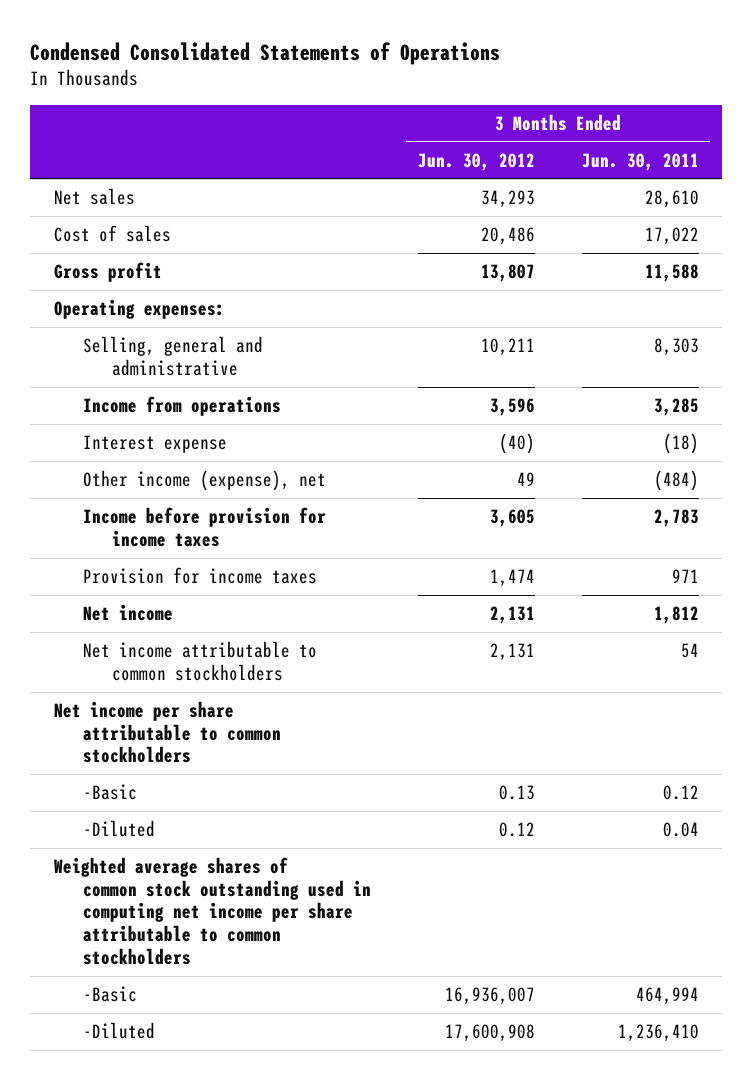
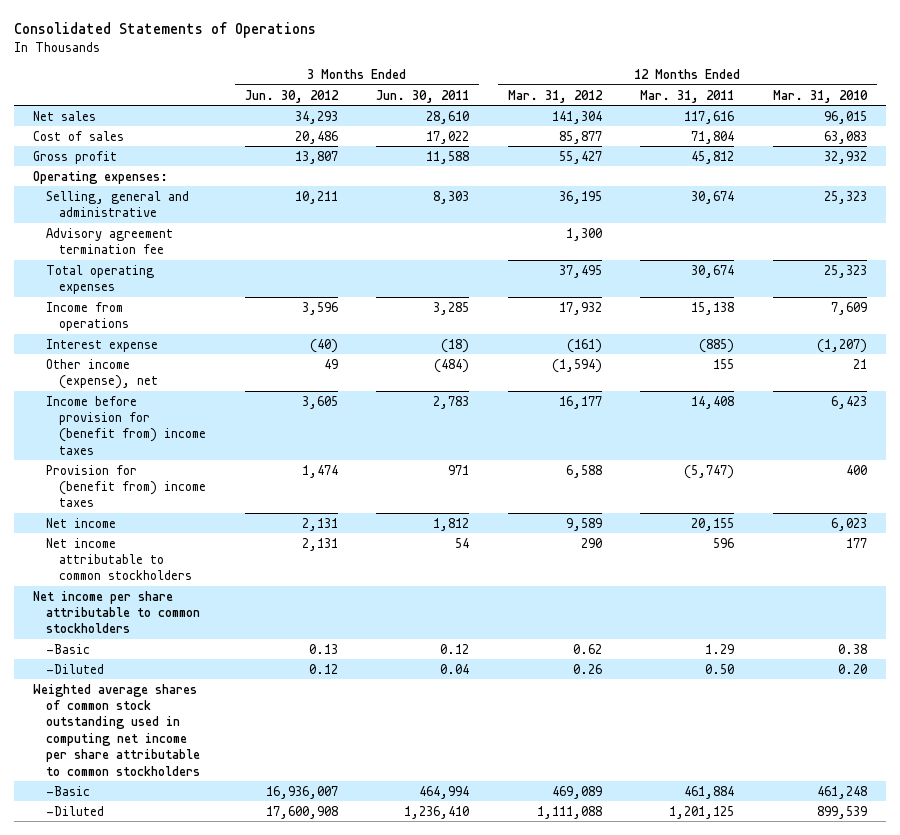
- Condensed Consolidated Statements of Operations
+ Consolidated Statements of Operations
- | 3 Months Ended Jun. 30, 2012 | 3 Months Ended Jun. 30, 2011
+ | 3 Months Ended Jun. 30, 2012 | 3 Months Ended Jun. 30, 2011 | 12 Months Ended Mar. 31, 2012 | 12 Months Ended Mar. 31, 2011 | 12 Months Ended Mar. 31, 2010
+ Advisory agreement termination fee | | | 1,300 | |
+ Total operating expenses | | | 37,495 | 30,674 | 25,323
- Income before provision for income taxes | 3,605 | 2,783
- Provision for income taxes | 1,474 | 971
+ Income before provision for (benefit from) income taxes | 3,605 | 2,783 | 16,177 | 14,408 | 6,423
+ Provision for (benefit from) income taxes | 1,474 | 971 | 6,588 | (5,747) | 400

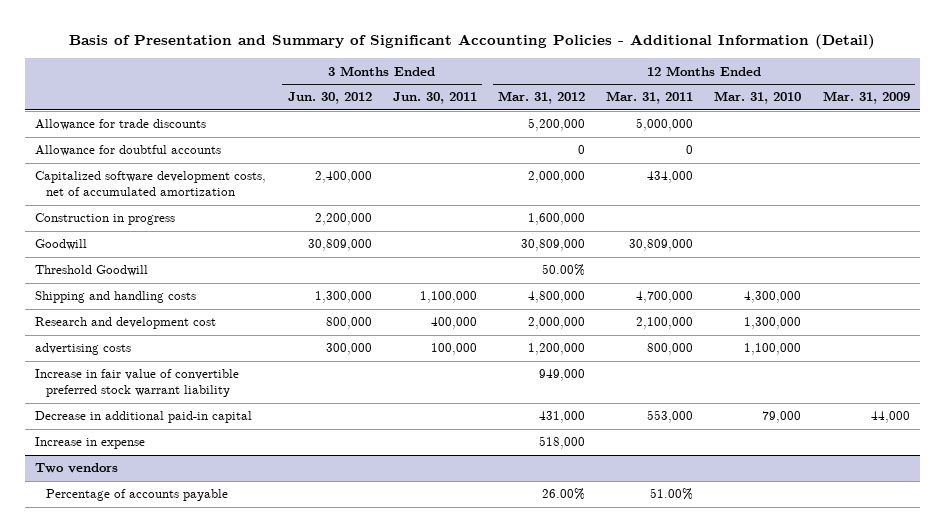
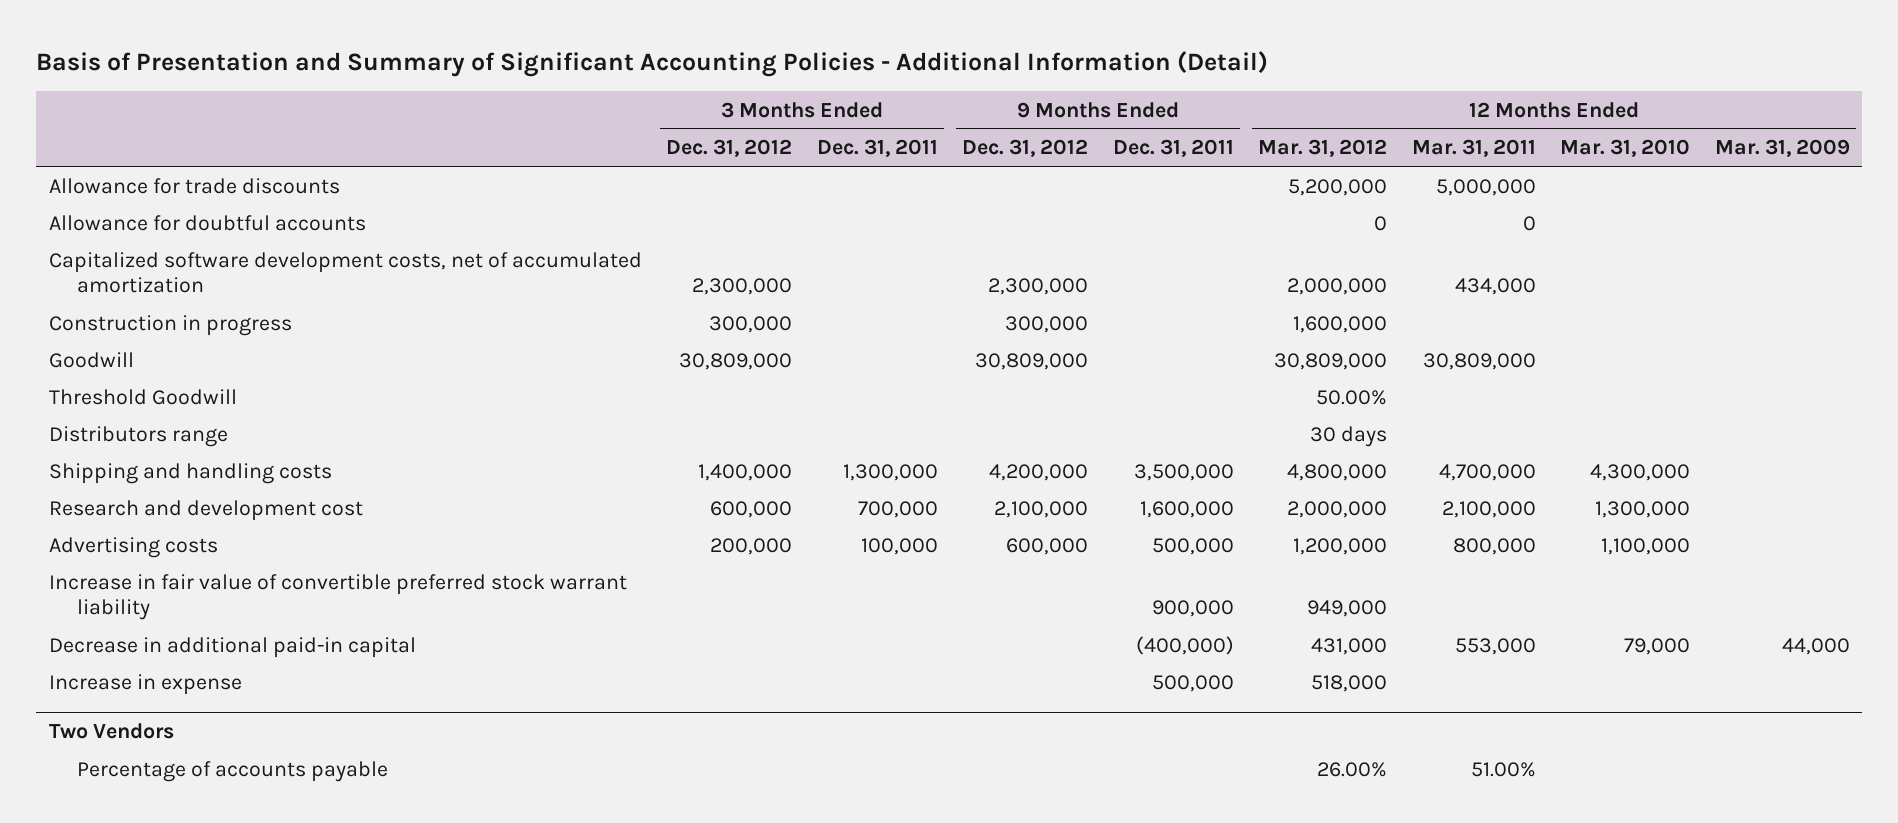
- | 3 Months Ended Jun. 30, 2012 | 3 Months Ended Jun. 30, 2011 | 12 Months Ended Mar. 31, 2012 | 12 Months Ended Mar. 31, 2011 | 12 Months Ended Mar. 31, 2010 | 12 Months Ended Mar. 31, 2009
+ | 3 Months Ended Dec. 31, 2012 | 3 Months Ended Dec. 31, 2011 | 9 Months Ended Dec. 31, 2012 | 9 Months Ended Dec. 31, 2011 | 12 Months Ended Mar. 31, 2012 | 12 Months Ended Mar. 31, 2011 | 12 Months Ended Mar. 31, 2010 | 12 Months Ended Mar. 31, 2009
+ Distributors range | | | | | 30 days | | |
- advertising costs | 300,000 | 100,000 | 1,200,000 | 800,000 | 1,100,000 |
+ Advertising costs | 200,000 | 100,000 | 600,000 | 500,000 | 1,200,000 | 800,000 | 1,100,000 |
- Two vendors
+ Two Vendors

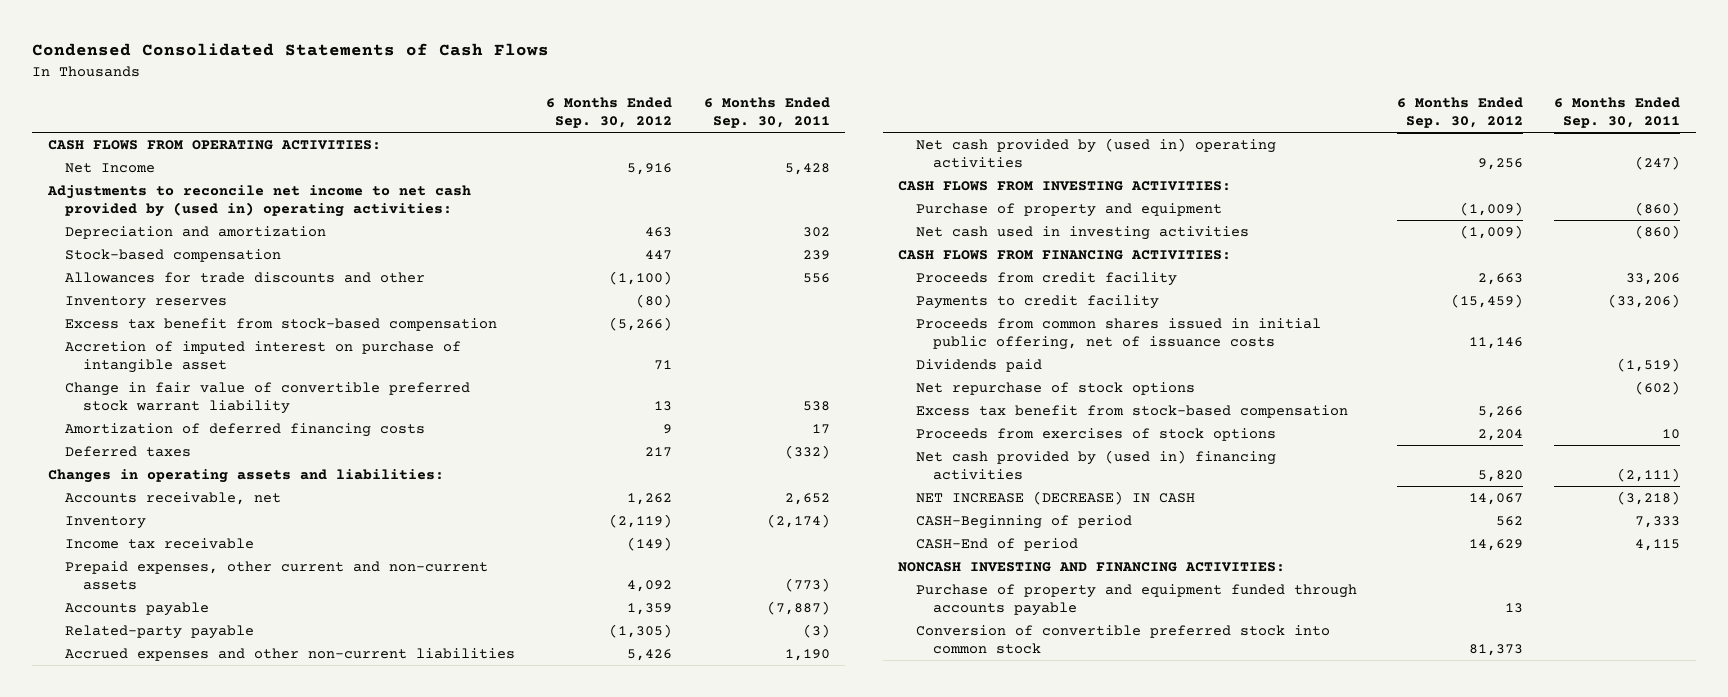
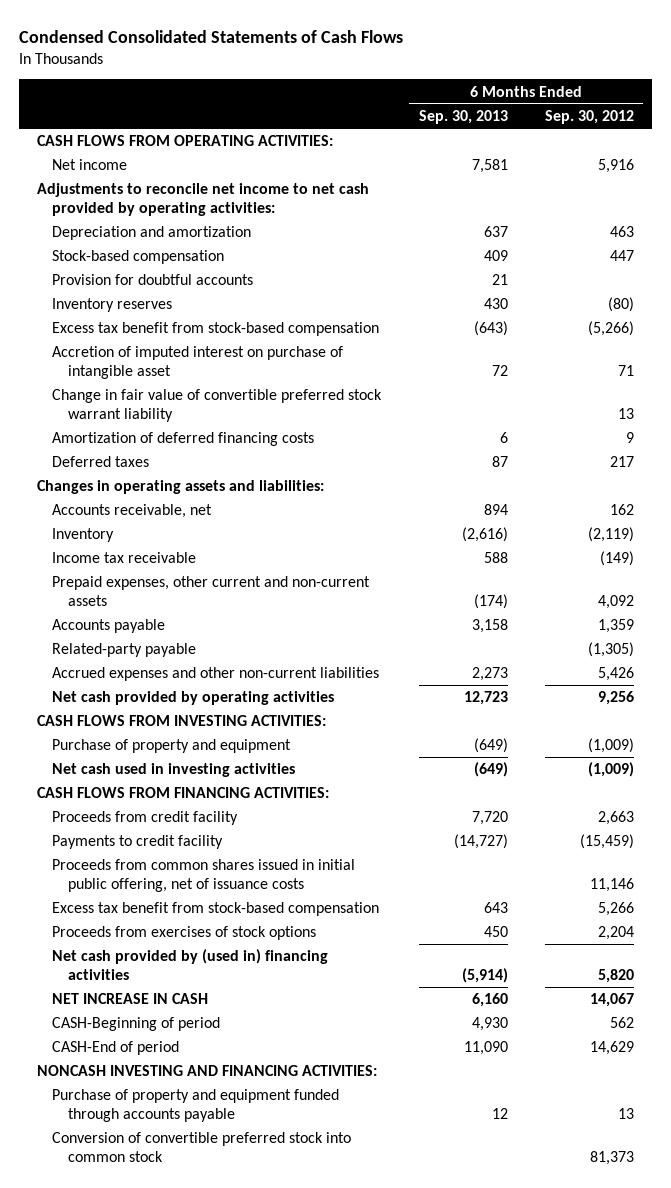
- | 6 Months Ended Sep. 30, 2012 | 6 Months Ended Sep. 30, 2011
+ | 6 Months Ended Sep. 30, 2013 | 6 Months Ended Sep. 30, 2012
- Net Income | 5,916 | 5,428
- Adjustments to reconcile net income to net cash provided by (used in) operating activities:
+ Net income | 7,581 | 5,916
+ Adjustments to reconcile net income to net cash provided by operating activities:
- Allowances for trade discounts and other | (1,100) | 556
+ Provision for doubtful accounts | 21 |
- Accounts receivable, net | 1,262 | 2,652
+ Accounts receivable, net | 894 | 162
- Net cash provided by (used in) operating activities | 9,256 | (247)
+ Net cash provided by operating activities | 12,723 | 9,256
- Dividends paid | | (1,519)
- Net repurchase of stock options | | (602)
- NET INCREASE (DECREASE) IN CASH | 14,067 | (3,218)
+ NET INCREASE IN CASH | 6,160 | 14,067

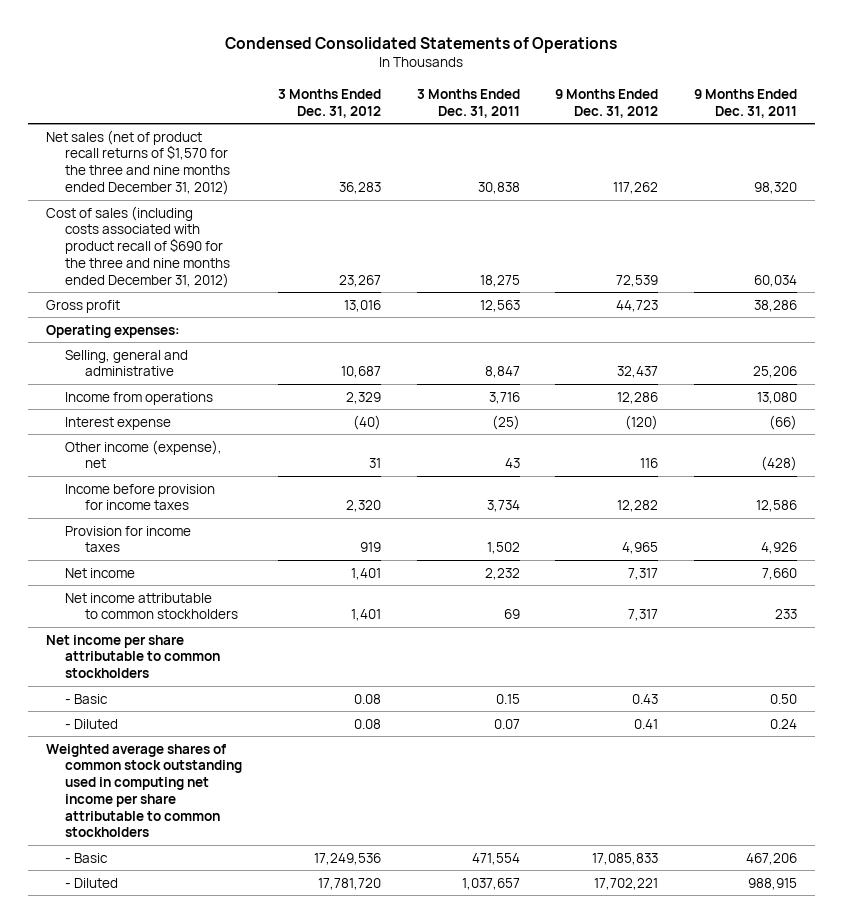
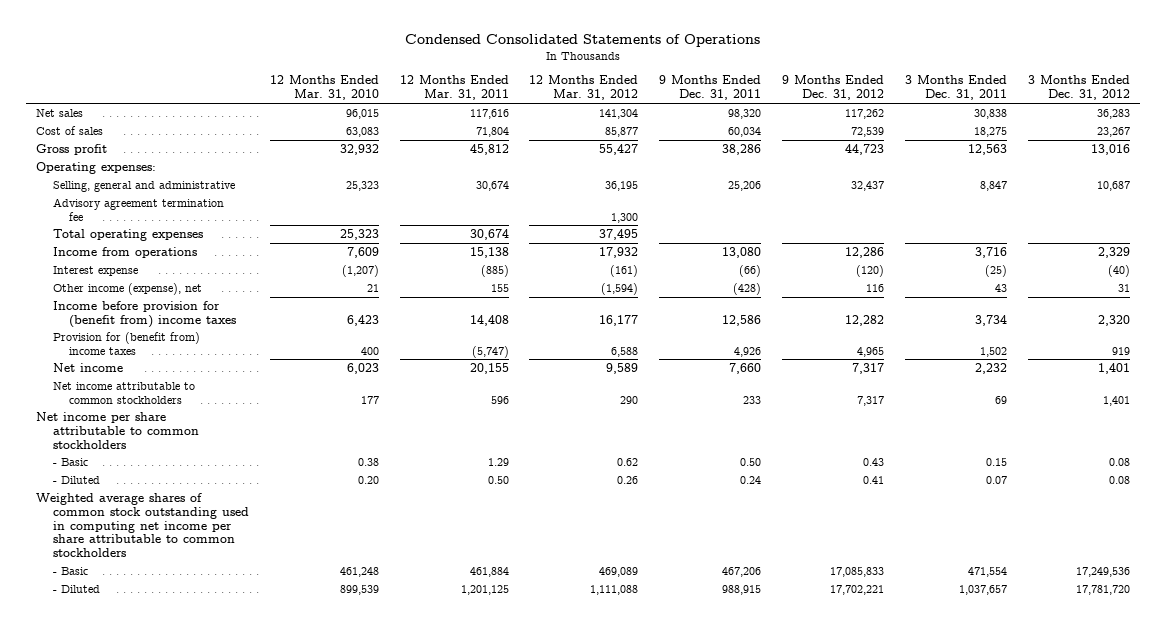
- | 3 Months Ended Dec. 31, 2012 | 3 Months Ended Dec. 31, 2011 | 9 Months Ended Dec. 31, 2012 | 9 Months Ended Dec. 31, 2011
+ | 12 Months Ended Mar. 31, 2010 | 12 Months Ended Mar. 31, 2011 | 12 Months Ended Mar. 31, 2012 | 9 Months Ended Dec. 31, 2011 | 9 Months Ended Dec. 31, 2012 | 3 Months Ended Dec. 31, 2011 | 3 Months Ended Dec. 31, 2012
- Net sales (net of product recall returns of $1,570 for the three and nine months ended December 31, 2012) | 36,283 | 30,838 | 117,262 | 98,320
- Cost of sales (including costs associated with product recall of $690 for the three and nine months ended December 31, 2012) | 23,267 | 18,275 | 72,539 | 60,034
+ Net sales | 96,015 | 117,616 | 141,304 | 98,320 | 117,262 | 30,838 | 36,283
+ Cost of sales | 63,083 | 71,804 | 85,877 | 60,034 | 72,539 | 18,275 | 23,267
+ Advisory agreement termination fee | | | 1,300 | | | |
+ Total operating expenses | 25,323 | 30,674 | 37,495 | | | |
- Income before provision for income taxes | 2,320 | 3,734 | 12,282 | 12,586
- Provision for income taxes | 919 | 1,502 | 4,965 | 4,926
+ Income before provision for (benefit from) income taxes | 6,423 | 14,408 | 16,177 | 12,586 | 12,282 | 3,734 | 2,320
+ Provision for (benefit from) income taxes | 400 | (5,747) | 6,588 | 4,926 | 4,965 | 1,502 | 919

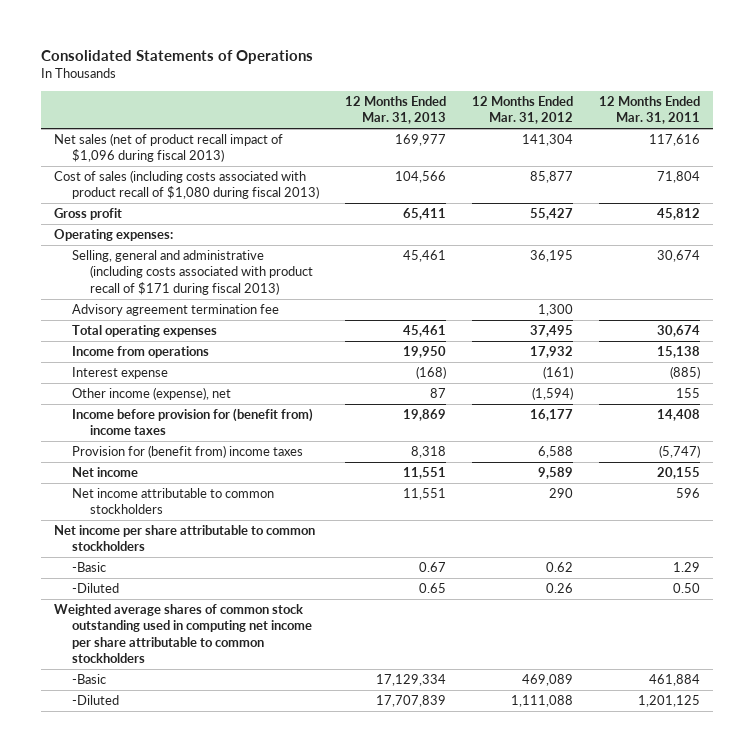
- Condensed Consolidated Statements of Operations
+ Consolidated Statements of Operations
- | 12 Months Ended Mar. 31, 2010 | 12 Months Ended Mar. 31, 2011 | 12 Months Ended Mar. 31, 2012 | 9 Months Ended Dec. 31, 2011 | 9 Months Ended Dec. 31, 2012 | 3 Months Ended Dec. 31, 2011 | 3 Months Ended Dec. 31, 2012
+ | 12 Months Ended Mar. 31, 2013 | 12 Months Ended Mar. 31, 2012 | 12 Months Ended Mar. 31, 2011
- Net sales | 96,015 | 117,616 | 141,304 | 98,320 | 117,262 | 30,838 | 36,283
- Cost of sales | 63,083 | 71,804 | 85,877 | 60,034 | 72,539 | 18,275 | 23,267
+ Net sales (net of product recall impact of $1,096 during fiscal 2013) | 169,977 | 141,304 | 117,616
+ Cost of sales (including costs associated with product recall of $1,080 during fiscal 2013) | 104,566 | 85,877 | 71,804
- Selling, general and administrative | 25,323 | 30,674 | 36,195 | 25,206 | 32,437 | 8,847 | 10,687
+ Selling, general and administrative (including costs associated with product recall of $171 during fiscal 2013) | 45,461 | 36,195 | 30,674
- - Basic | 0.38 | 1.29 | 0.62 | 0.50 | 0.43 | 0.15 | 0.08
- - Diluted | 0.20 | 0.50 | 0.26 | 0.24 | 0.41 | 0.07 | 0.08
+ -Basic | 0.67 | 0.62 | 1.29
+ -Diluted | 0.65 | 0.26 | 0.50
- - Basic | 461,248 | 461,884 | 469,089 | 467,206 | 17,085,833 | 471,554 | 17,249,536
- - Diluted | 899,539 | 1,201,125 | 1,111,088 | 988,915 | 17,702,221 | 1,037,657 | 17,781,720
+ -Basic | 17,129,334 | 469,089 | 461,884
+ -Diluted | 17,707,839 | 1,111,088 | 1,201,125

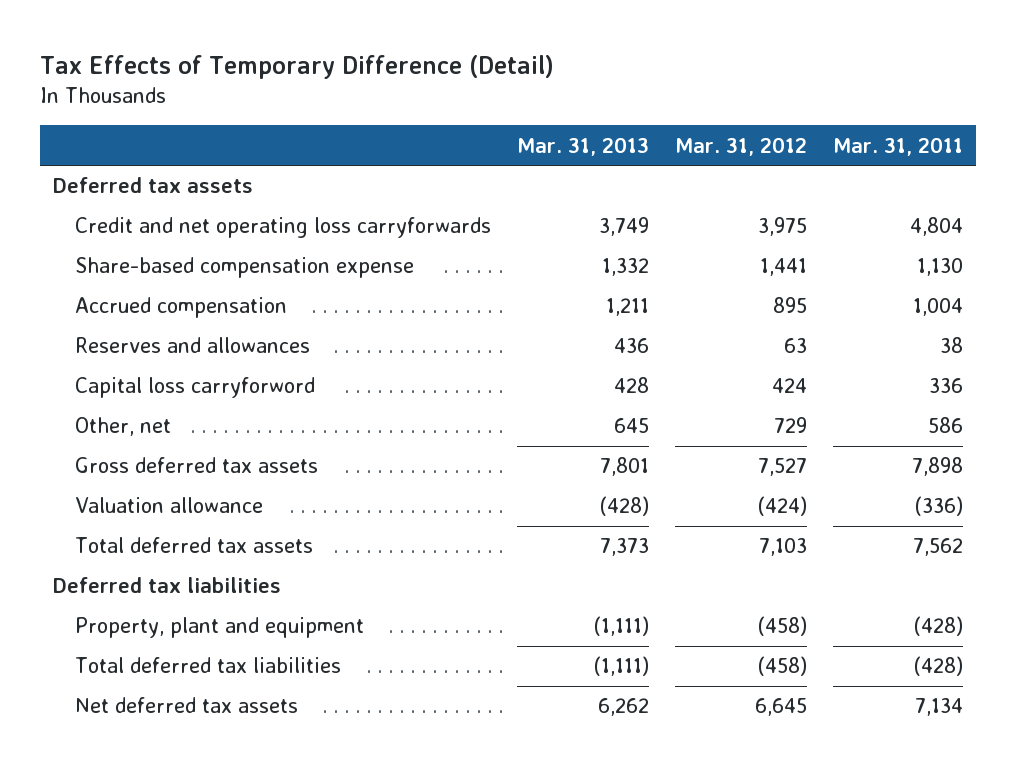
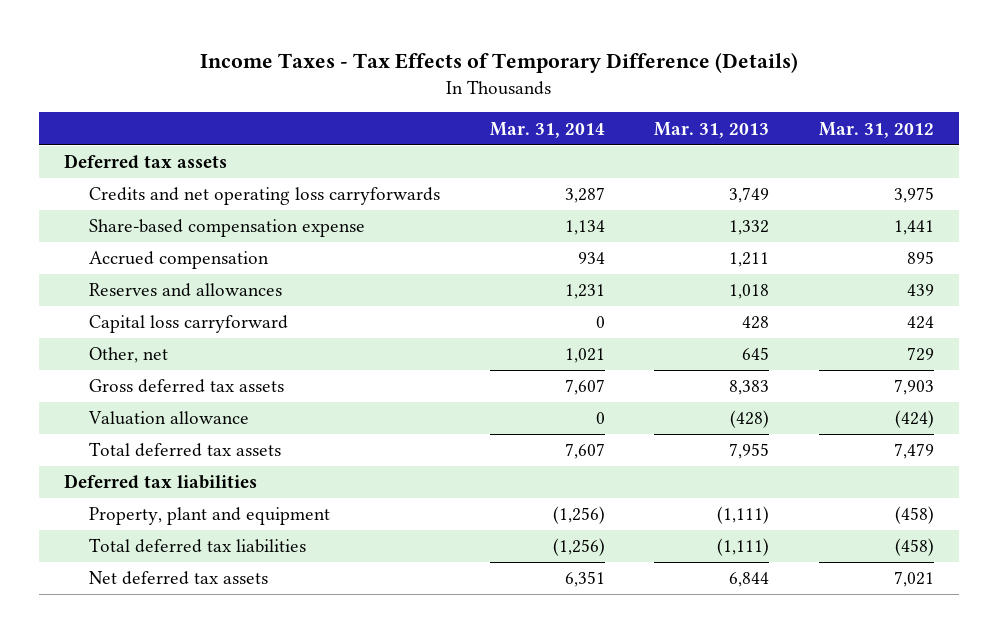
- Tax Effects of Temporary Difference (Detail)
+ Income Taxes - Tax Effects of Temporary Difference (Details)
- | Mar. 31, 2013 | Mar. 31, 2012 | Mar. 31, 2011
+ | Mar. 31, 2014 | Mar. 31, 2013 | Mar. 31, 2012
- Credit and net operating loss carryforwards | 3,749 | 3,975 | 4,804
+ Credits and net operating loss carryforwards | 3,287 | 3,749 | 3,975
- Reserves and allowances | 436 | 63 | 38
- Capital loss carryforword | 428 | 424 | 336
+ Reserves and allowances | 1,231 | 1,018 | 439
+ Capital loss carryforward | 0 | 428 | 424
- Gross deferred tax assets | 7,801 | 7,527 | 7,898
+ Gross deferred tax assets | 7,607 | 8,383 | 7,903
- Total deferred tax assets | 7,373 | 7,103 | 7,562
+ Total deferred tax assets | 7,607 | 7,955 | 7,479
- Net deferred tax assets | 6,262 | 6,645 | 7,134
+ Net deferred tax assets | 6,351 | 6,844 | 7,021

